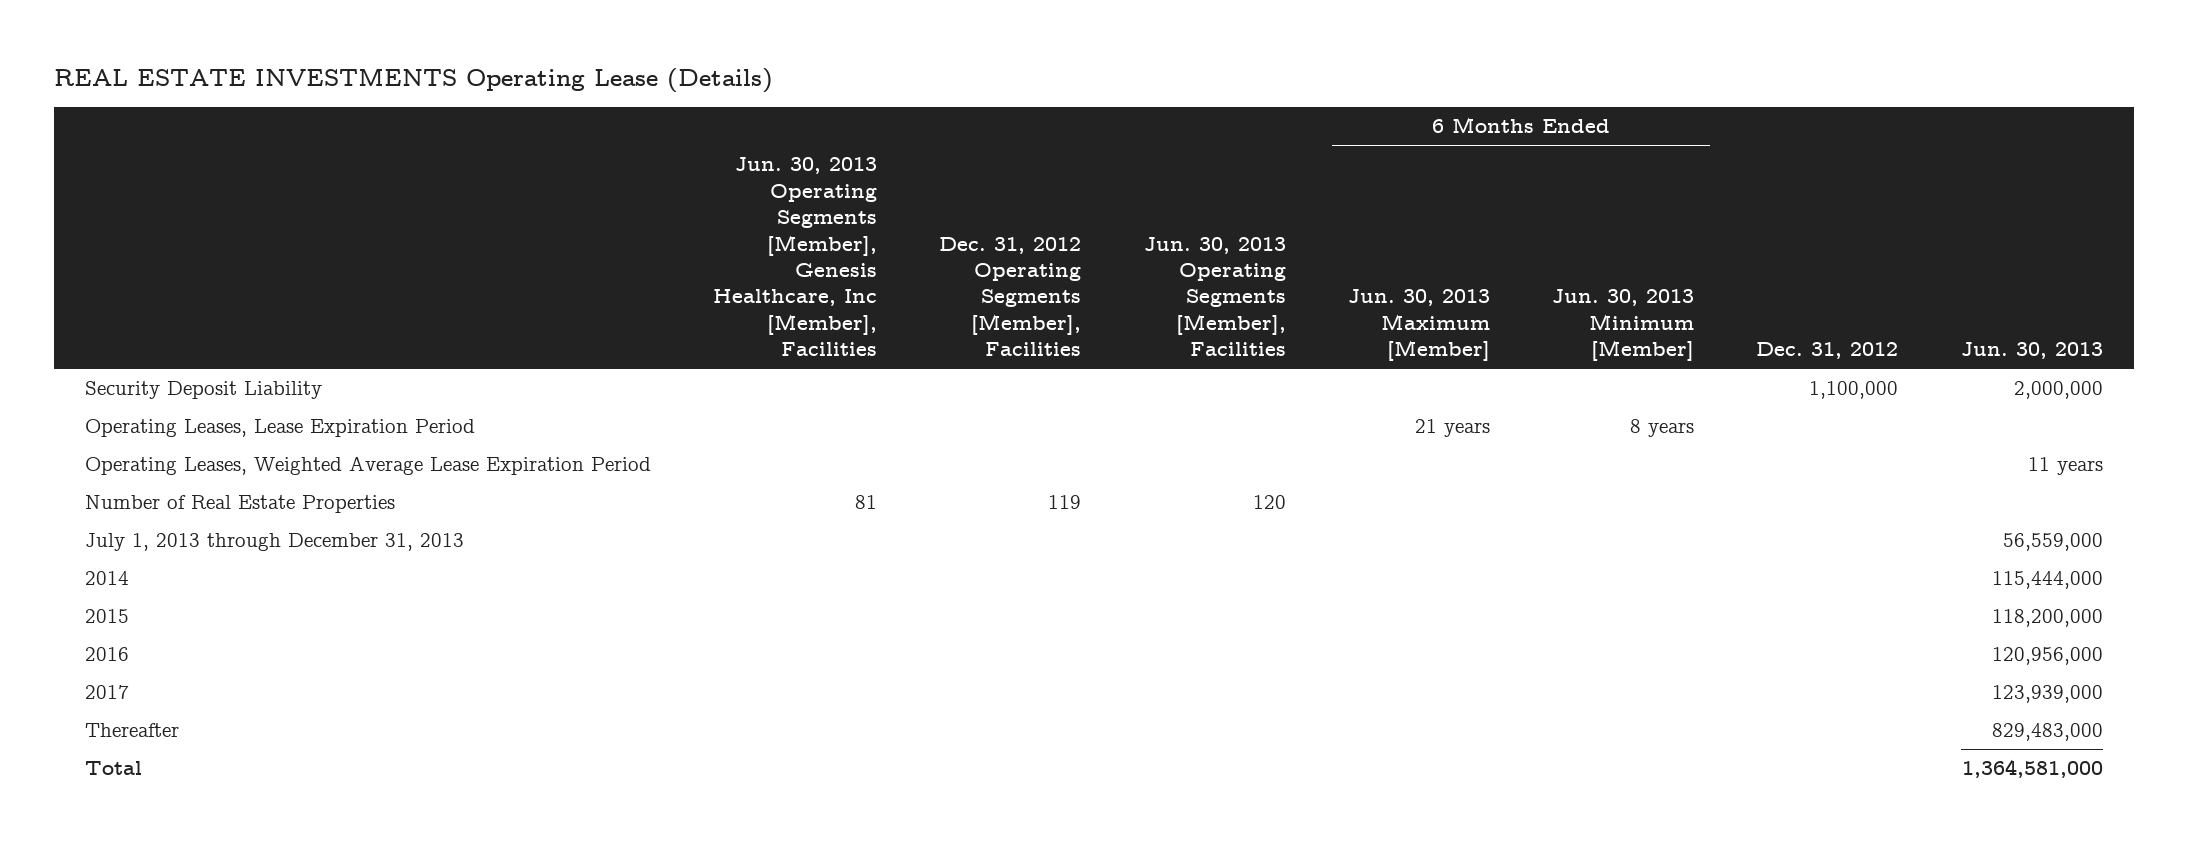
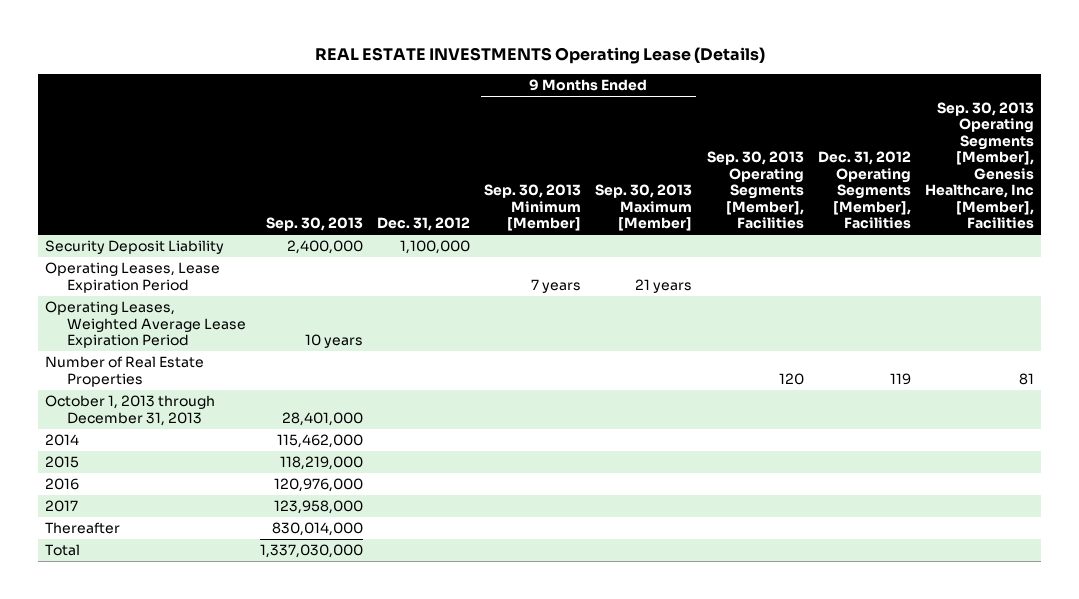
- | Jun. 30, 2013 Operating Segments [Member], Genesis Healthcare, Inc [Member], Facilities | Dec. 31, 2012 Operating Segments [Member], Facilities | Jun. 30, 2013 Operating Segments [Member], Facilities | 6 Months Ended Jun. 30, 2013 Maximum [Member] | 6 Months Ended Jun. 30, 2013 Minimum [Member] | Dec. 31, 2012 | Jun. 30, 2013
+ | Sep. 30, 2013 | Dec. 31, 2012 | 9 Months Ended Sep. 30, 2013 Minimum [Member] | 9 Months Ended Sep. 30, 2013 Maximum [Member] | Sep. 30, 2013 Operating Segments [Member], Facilities | Dec. 31, 2012 Operating Segments [Member], Facilities | Sep. 30, 2013 Operating Segments [Member], Genesis Healthcare, Inc [Member], Facilities
- July 1, 2013 through December 31, 2013 | | | | | | | 56,559,000
+ October 1, 2013 through December 31, 2013 | 28,401,000 | | | | | |

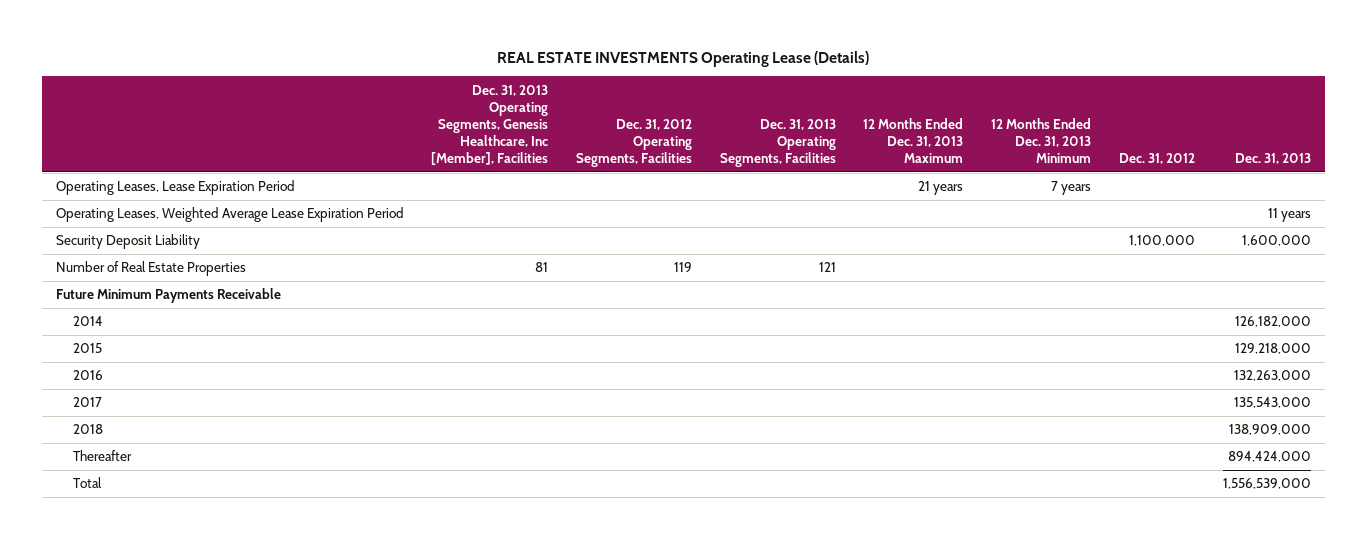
- | Sep. 30, 2013 | Dec. 31, 2012 | 9 Months Ended Sep. 30, 2013 Minimum [Member] | 9 Months Ended Sep. 30, 2013 Maximum [Member] | Sep. 30, 2013 Operating Segments [Member], Facilities | Dec. 31, 2012 Operating Segments [Member], Facilities | Sep. 30, 2013 Operating Segments [Member], Genesis Healthcare, Inc [Member], Facilities
+ | Dec. 31, 2013 Operating Segments, Genesis Healthcare, Inc [Member], Facilities | Dec. 31, 2012 Operating Segments, Facilities | Dec. 31, 2013 Operating Segments, Facilities | 12 Months Ended Dec. 31, 2013 Maximum | 12 Months Ended Dec. 31, 2013 Minimum | Dec. 31, 2012 | Dec. 31, 2013
moved down: Security Deposit Liability | | | | | | 1,100,000 | 1,600,000
- October 1, 2013 through December 31, 2013 | 28,401,000 | | | | | |
+ Future Minimum Payments Receivable
+ 2018 | | | | | | | 138,909,000

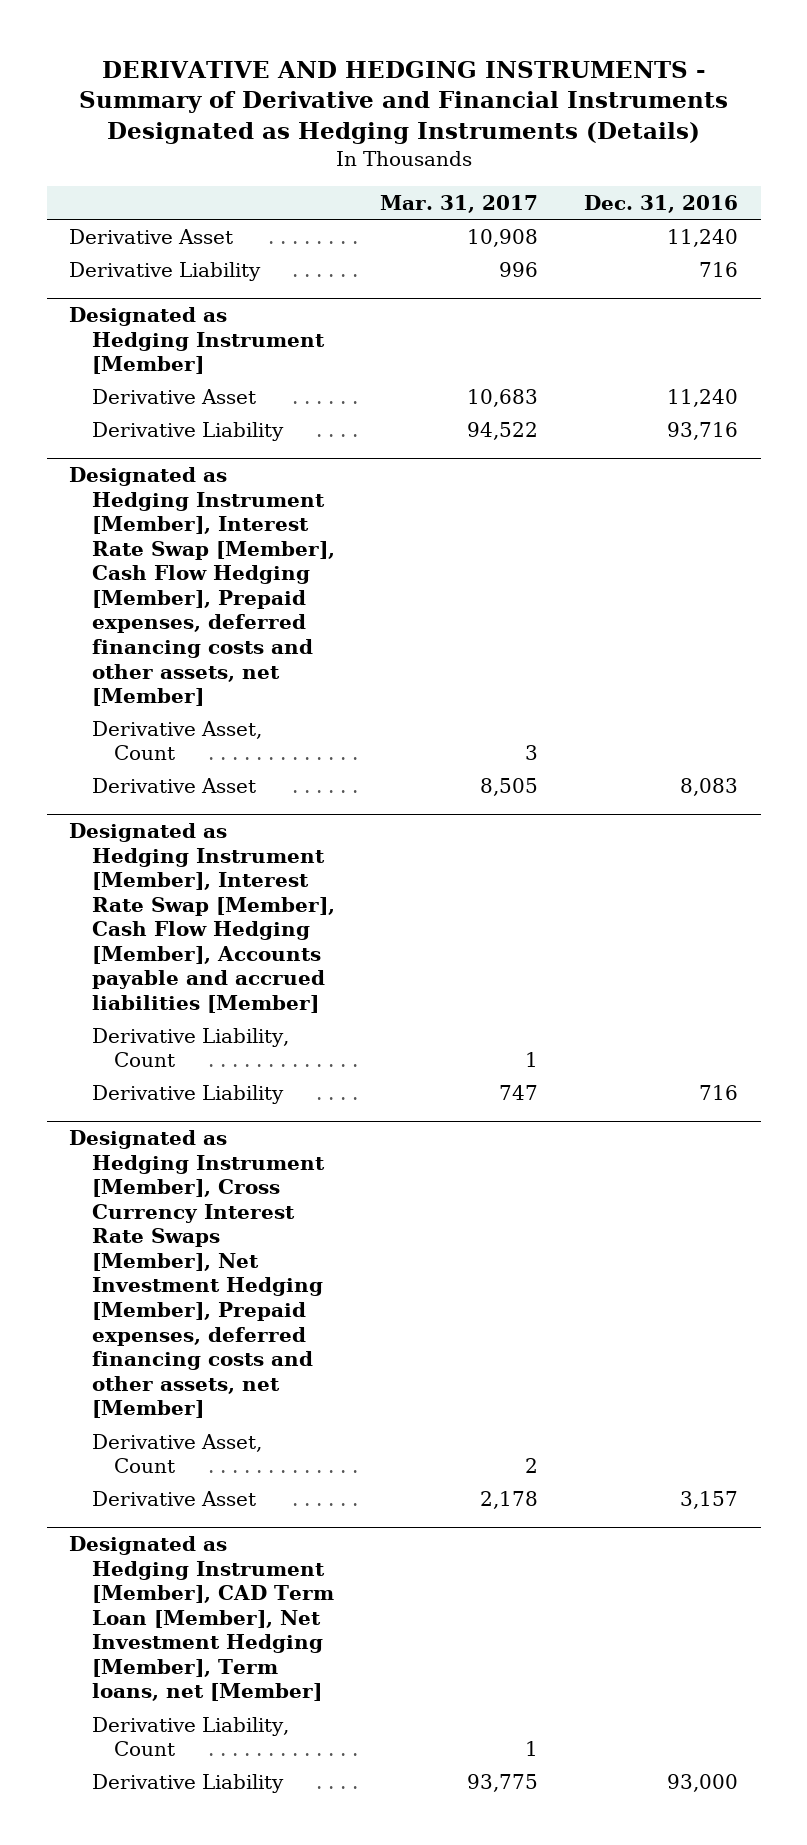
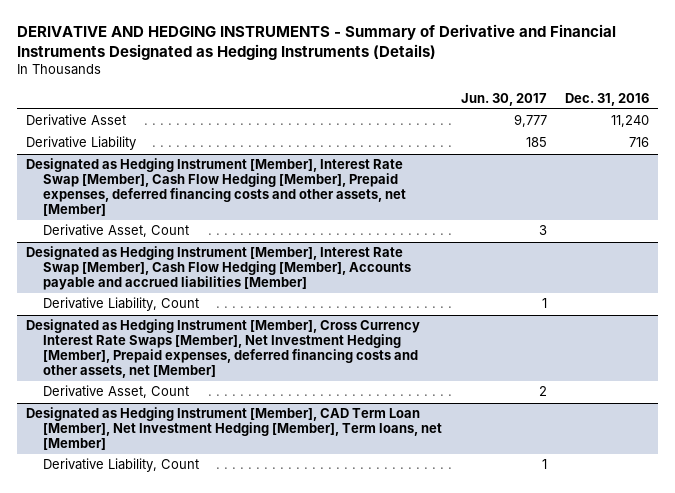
- | Mar. 31, 2017 | Dec. 31, 2016
+ | Jun. 30, 2017 | Dec. 31, 2016
- Designated as Hedging Instrument [Member]
- Derivative Asset | 10,683 | 11,240
- Derivative Liability | 94,522 | 93,716
@ Designated as Hedging Instrument [Member], Interest Rate Swap [Member], Cash Flow Hedging [Member], Prepaid expenses, deferred financing costs and other assets, net [Member]
- Derivative Asset | 8,505 | 8,083
@ Designated as Hedging Instrument [Member], Interest Rate Swap [Member], Cash Flow Hedging [Member], Accounts payable and accrued liabilities [Member]
- Derivative Liability | 747 | 716
@ Designated as Hedging Instrument [Member], Cross Currency Interest Rate Swaps [Member], Net Investment Hedging [Member], Prepaid expenses, deferred financing costs and other assets, net [Member]
- Derivative Asset | 2,178 | 3,157
@ Designated as Hedging Instrument [Member], CAD Term Loan [Member], Net Investment Hedging [Member], Term loans, net [Member]
- Derivative Liability | 93,775 | 93,000

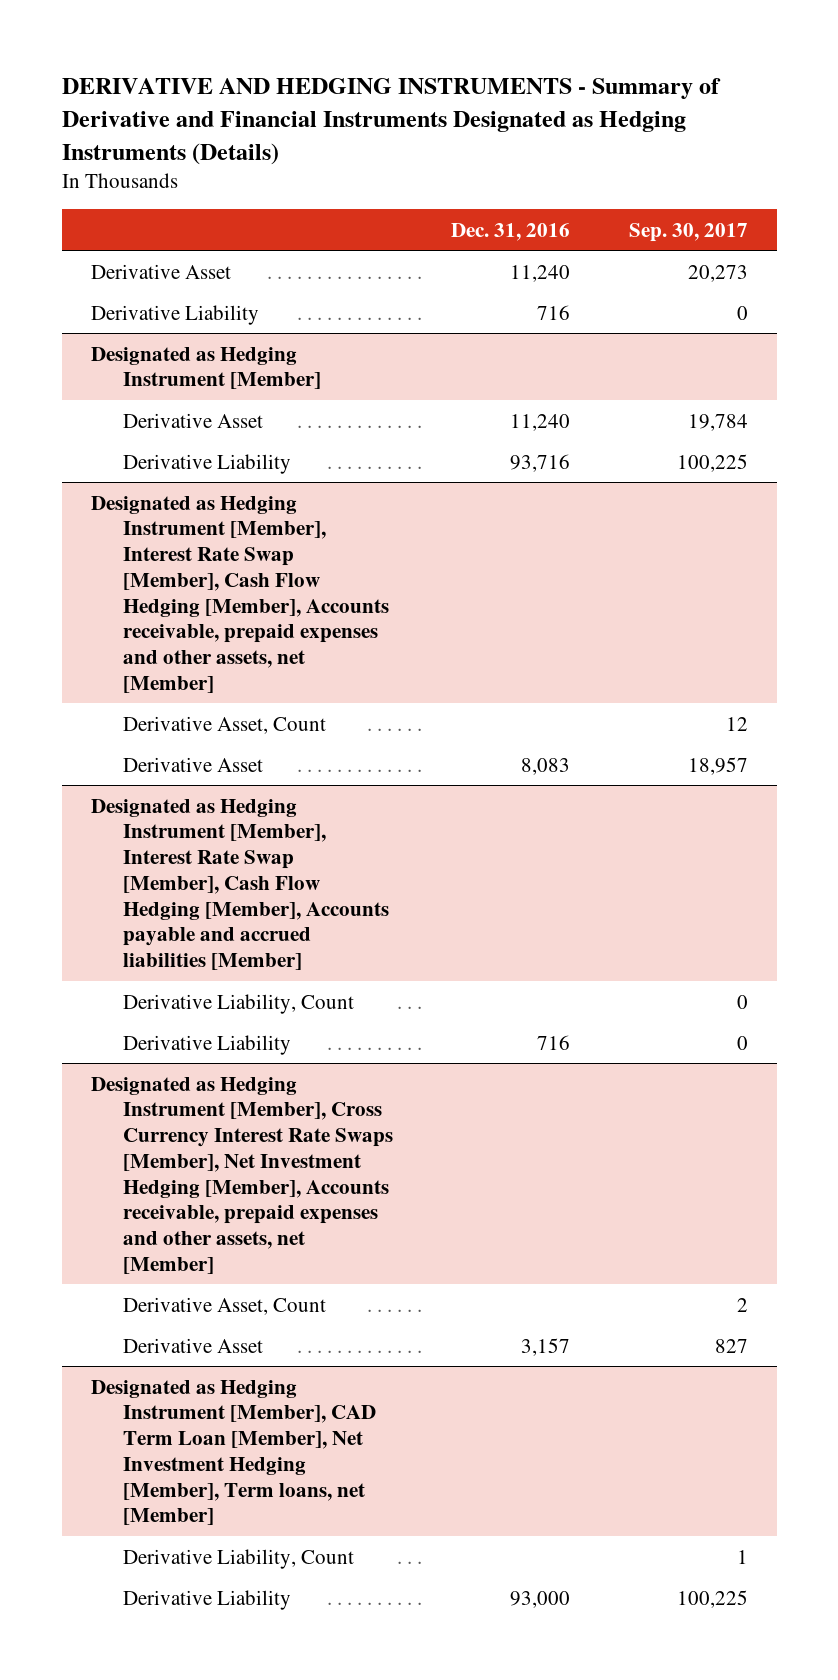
- | Jun. 30, 2017 | Dec. 31, 2016
+ | Dec. 31, 2016 | Sep. 30, 2017
- Designated as Hedging Instrument [Member], Interest Rate Swap [Member], Cash Flow Hedging [Member], Prepaid expenses, deferred financing costs and other assets, net [Member]
+ Designated as Hedging Instrument [Member]
+ Derivative Asset | 11,240 | 19,784
+ Derivative Liability | 93,716 | 100,225
+ Designated as Hedging Instrument [Member], Interest Rate Swap [Member], Cash Flow Hedging [Member], Accounts receivable, prepaid expenses and other assets, net [Member]
+ Derivative Asset | 8,083 | 18,957
- Designated as Hedging Instrument [Member], Cross Currency Interest Rate Swaps [Member], Net Investment Hedging [Member], Prepaid expenses, deferred financing costs and other assets, net [Member]
@ Designated as Hedging Instrument [Member], Interest Rate Swap [Member], Cash Flow Hedging [Member], Accounts payable and accrued liabilities [Member]
+ Derivative Liability | 716 | 0
+ Designated as Hedging Instrument [Member], Cross Currency Interest Rate Swaps [Member], Net Investment Hedging [Member], Accounts receivable, prepaid expenses and other assets, net [Member]
+ Derivative Asset | 3,157 | 827
@ Designated as Hedging Instrument [Member], CAD Term Loan [Member], Net Investment Hedging [Member], Term loans, net [Member]
+ Derivative Liability | 93,000 | 100,225

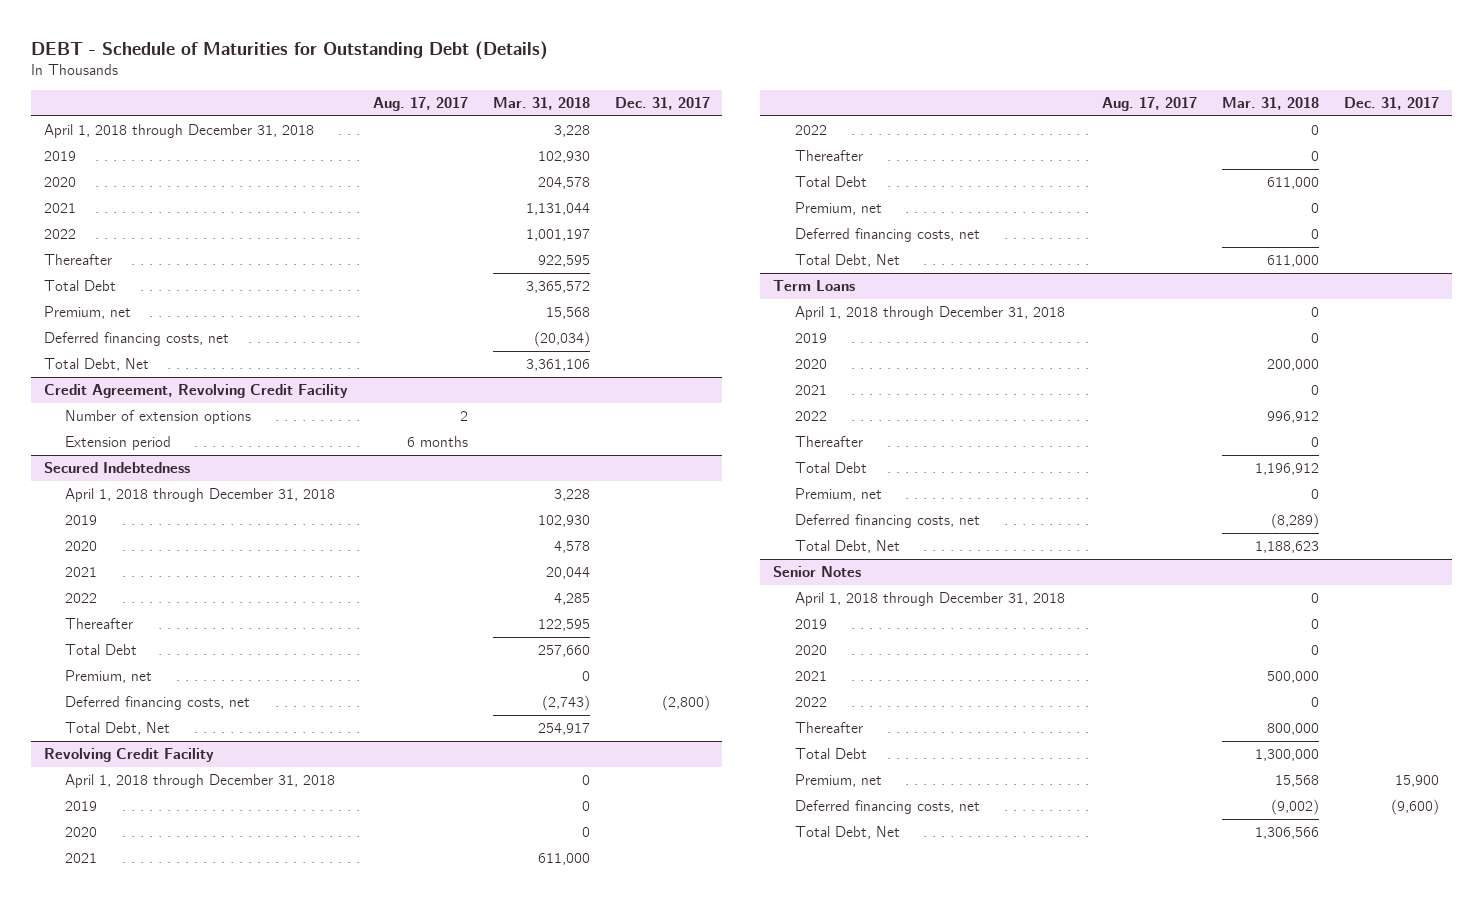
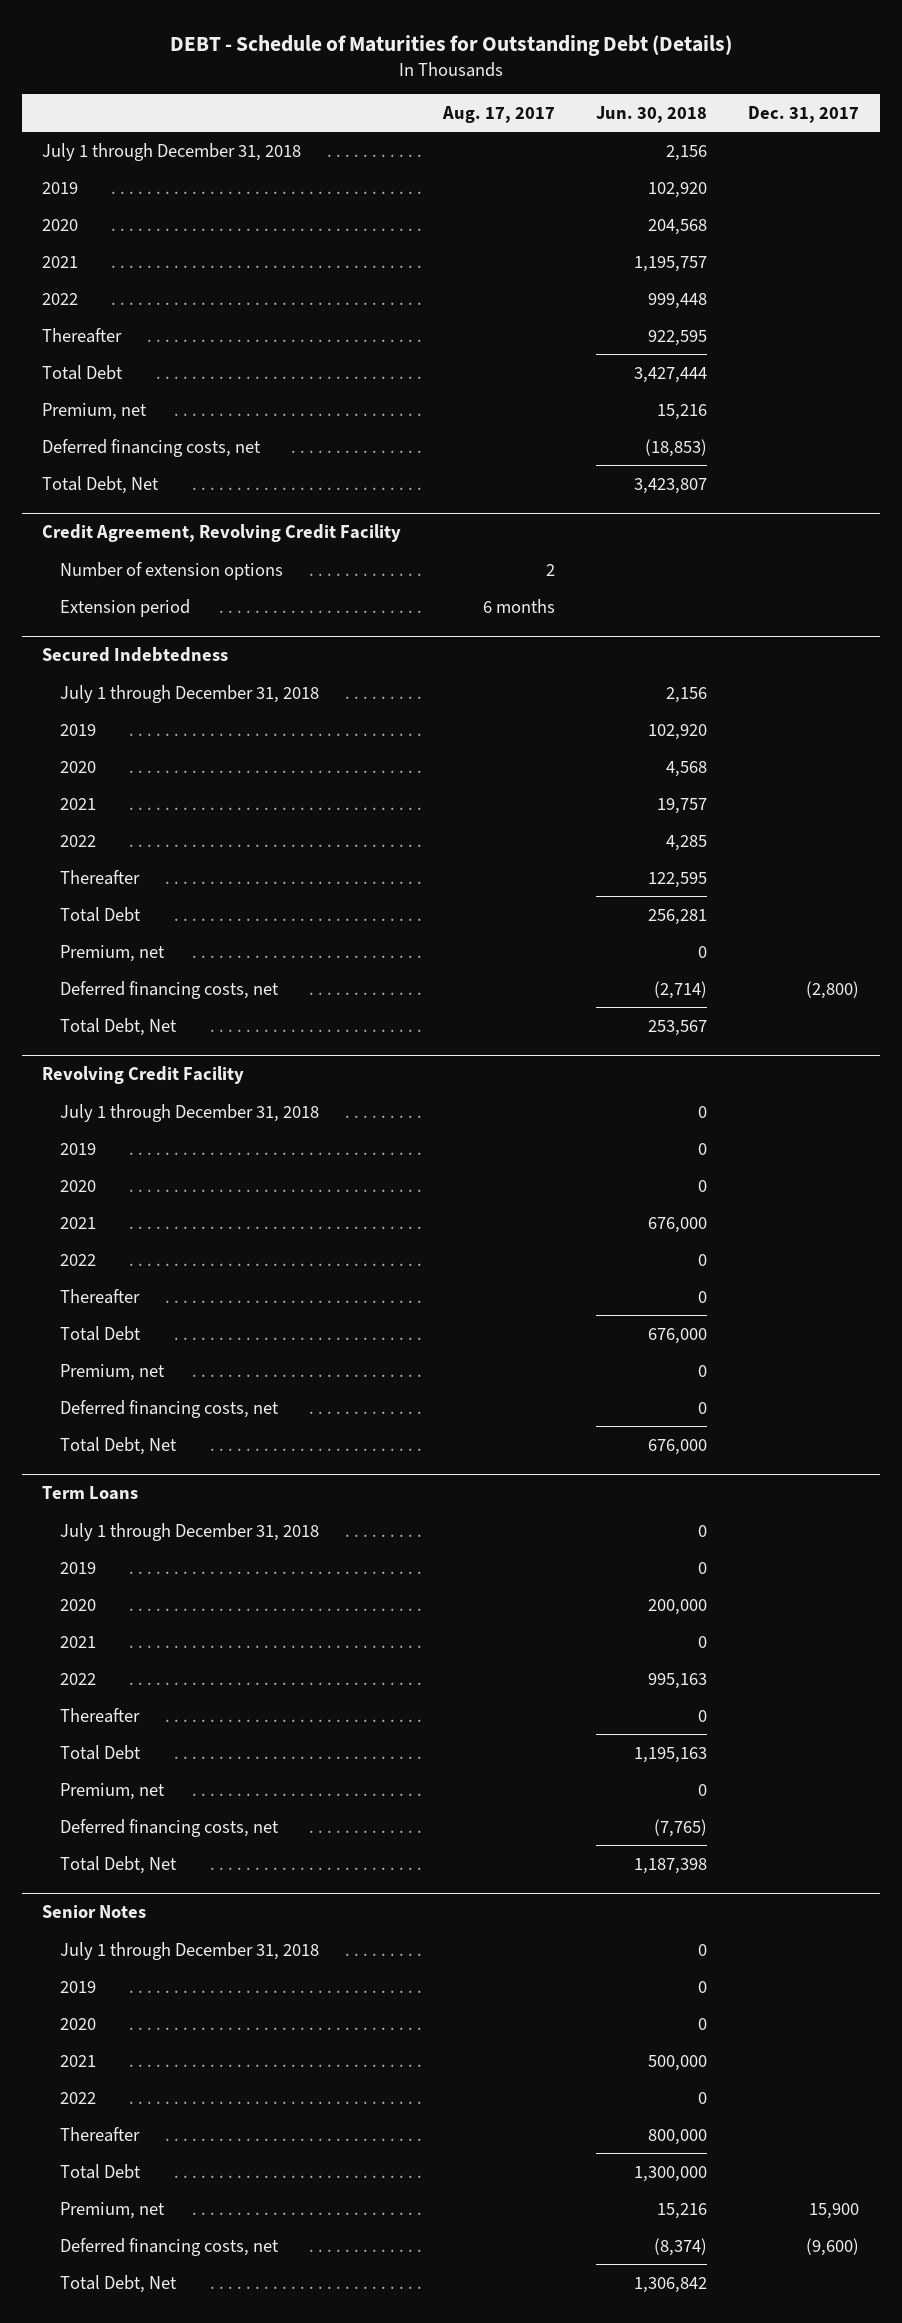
- | Aug. 17, 2017 | Mar. 31, 2018 | Dec. 31, 2017
+ | Aug. 17, 2017 | Jun. 30, 2018 | Dec. 31, 2017
- April 1, 2018 through December 31, 2018 | | 3,228 |
+ July 1 through December 31, 2018 | | 2,156 |
@ Secured Indebtedness
- April 1, 2018 through December 31, 2018 | | 3,228 |
+ July 1 through December 31, 2018 | | 2,156 |
@ Revolving Credit Facility
- April 1, 2018 through December 31, 2018 | | 0 |
+ July 1 through December 31, 2018 | | 0 |
@ Term Loans
- April 1, 2018 through December 31, 2018 | | 0 |
+ July 1 through December 31, 2018 | | 0 |
@ Senior Notes
- April 1, 2018 through December 31, 2018 | | 0 |
+ July 1 through December 31, 2018 | | 0 |

